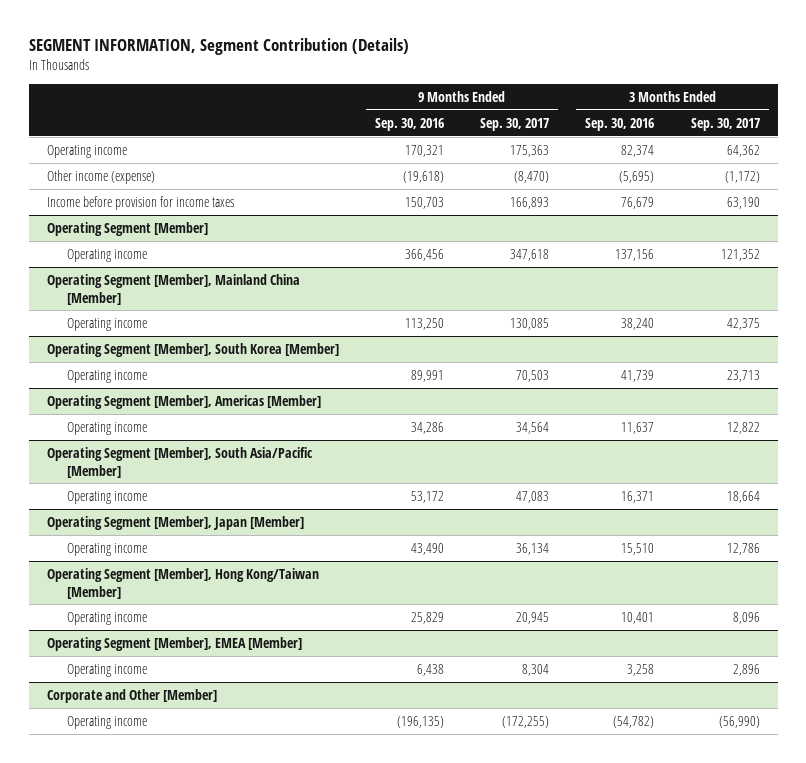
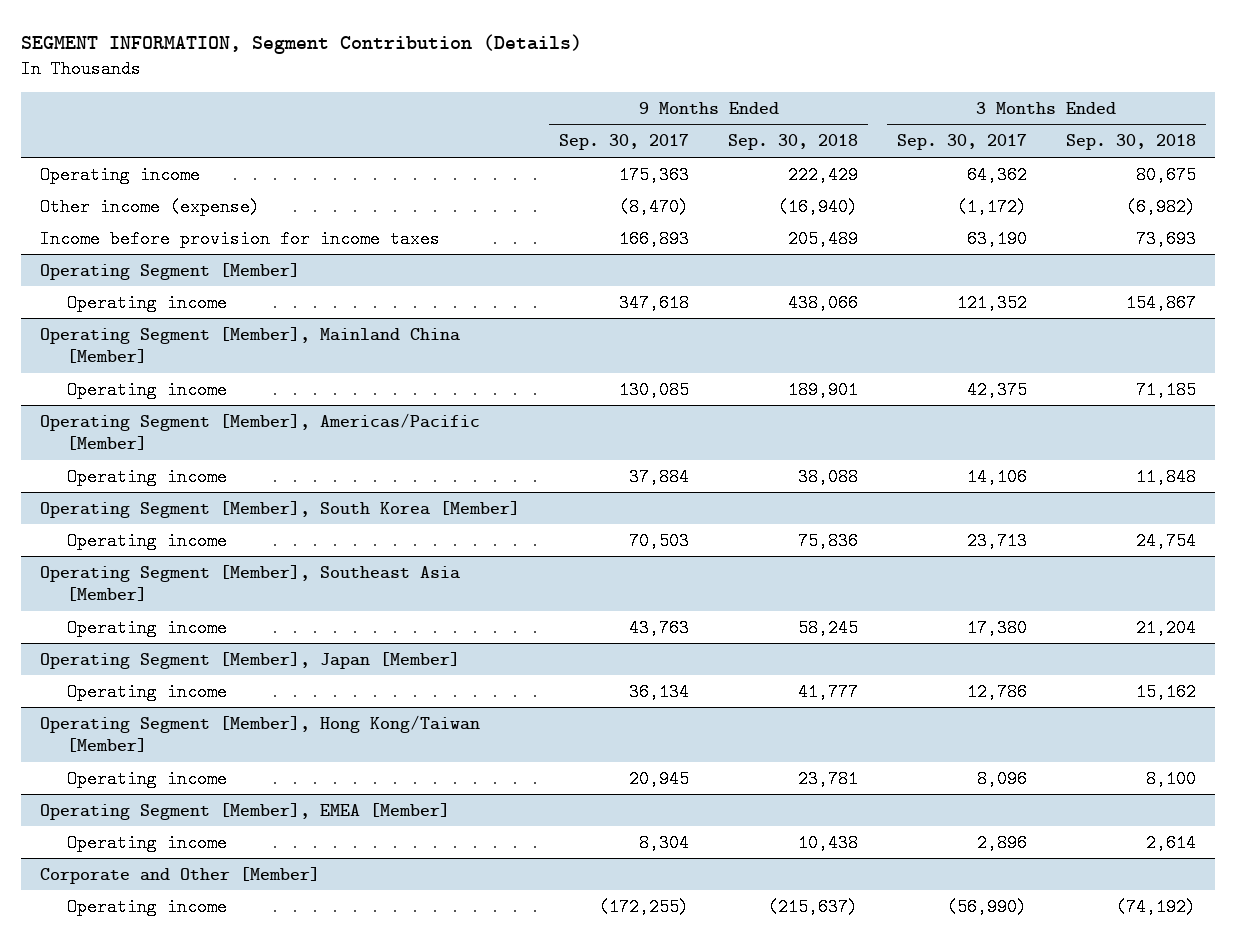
- | 9 Months Ended Sep. 30, 2016 | 9 Months Ended Sep. 30, 2017 | 3 Months Ended Sep. 30, 2016 | 3 Months Ended Sep. 30, 2017
+ | 9 Months Ended Sep. 30, 2017 | 9 Months Ended Sep. 30, 2018 | 3 Months Ended Sep. 30, 2017 | 3 Months Ended Sep. 30, 2018
+ Operating Segment [Member], Americas/Pacific [Member]
+ Operating income | 37,884 | 38,088 | 14,106 | 11,848
- Operating Segment [Member], Americas [Member]
- Operating income | 34,286 | 34,564 | 11,637 | 12,822
- Operating Segment [Member], South Asia/Pacific [Member]
- Operating income | 53,172 | 47,083 | 16,371 | 18,664
+ Operating Segment [Member], Southeast Asia [Member]
+ Operating income | 43,763 | 58,245 | 17,380 | 21,204

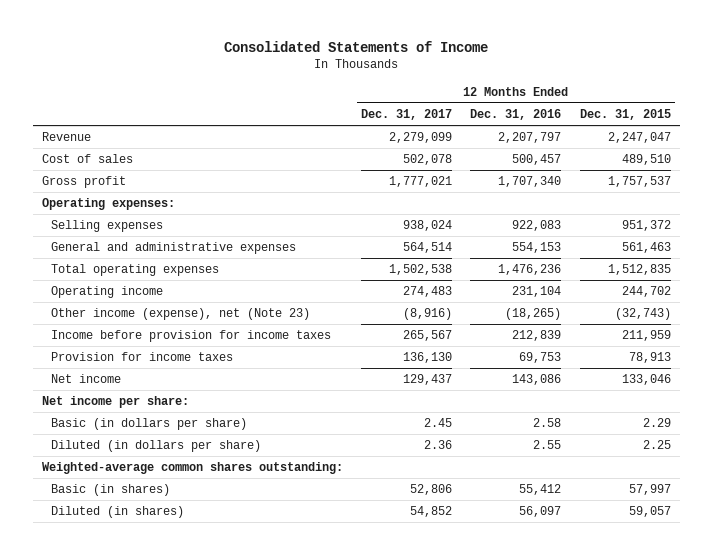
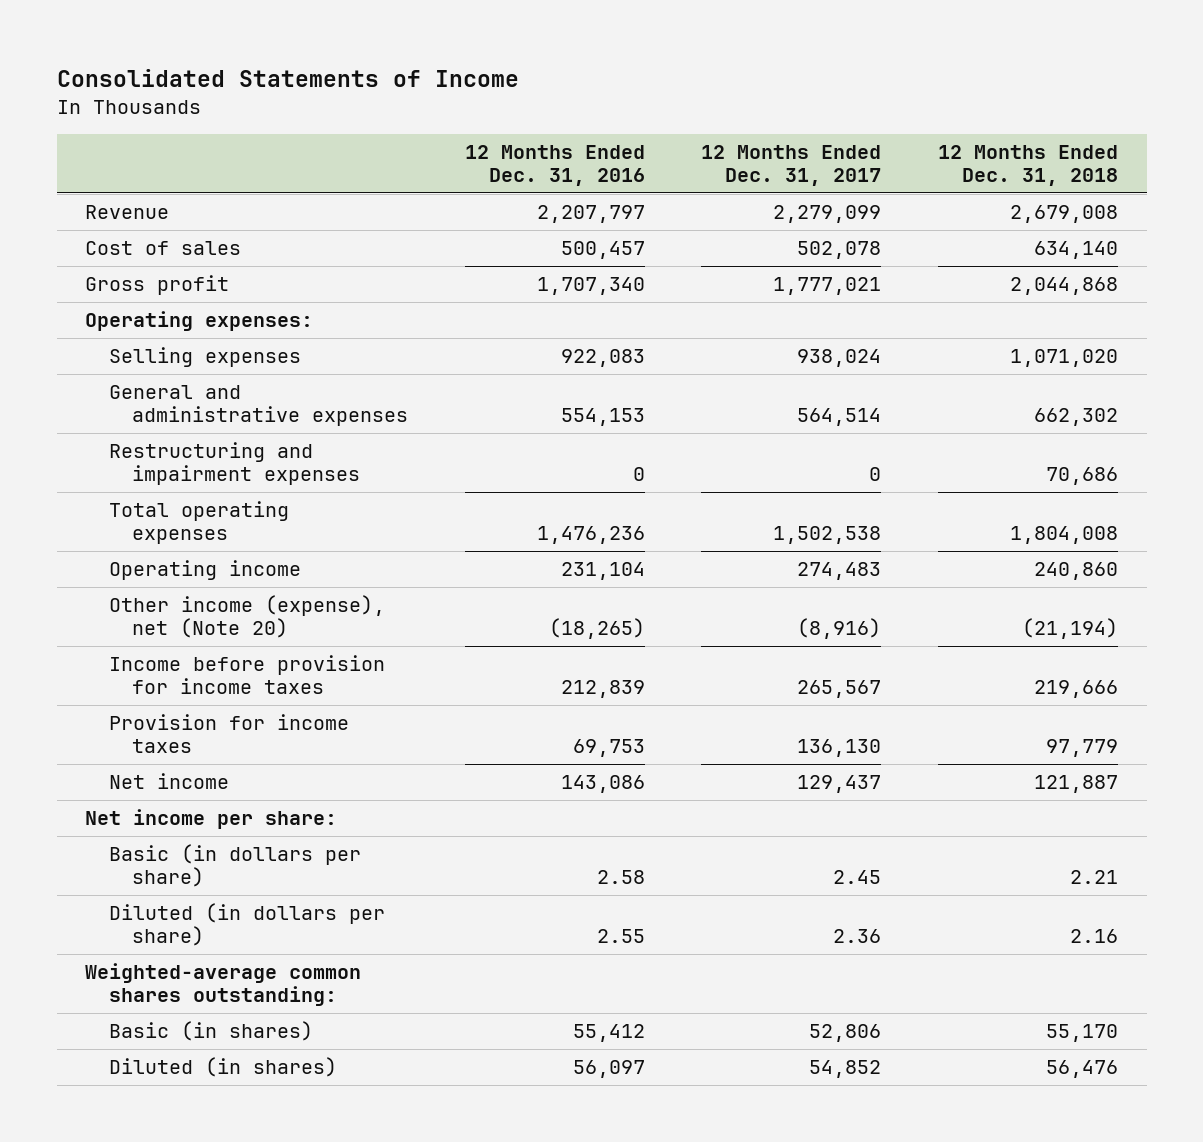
- | 12 Months Ended Dec. 31, 2017 | 12 Months Ended Dec. 31, 2016 | 12 Months Ended Dec. 31, 2015
+ | 12 Months Ended Dec. 31, 2016 | 12 Months Ended Dec. 31, 2017 | 12 Months Ended Dec. 31, 2018
+ Restructuring and impairment expenses | 0 | 0 | 70,686
- Other income (expense), net (Note 23) | (8,916) | (18,265) | (32,743)
+ Other income (expense), net (Note 20) | (18,265) | (8,916) | (21,194)

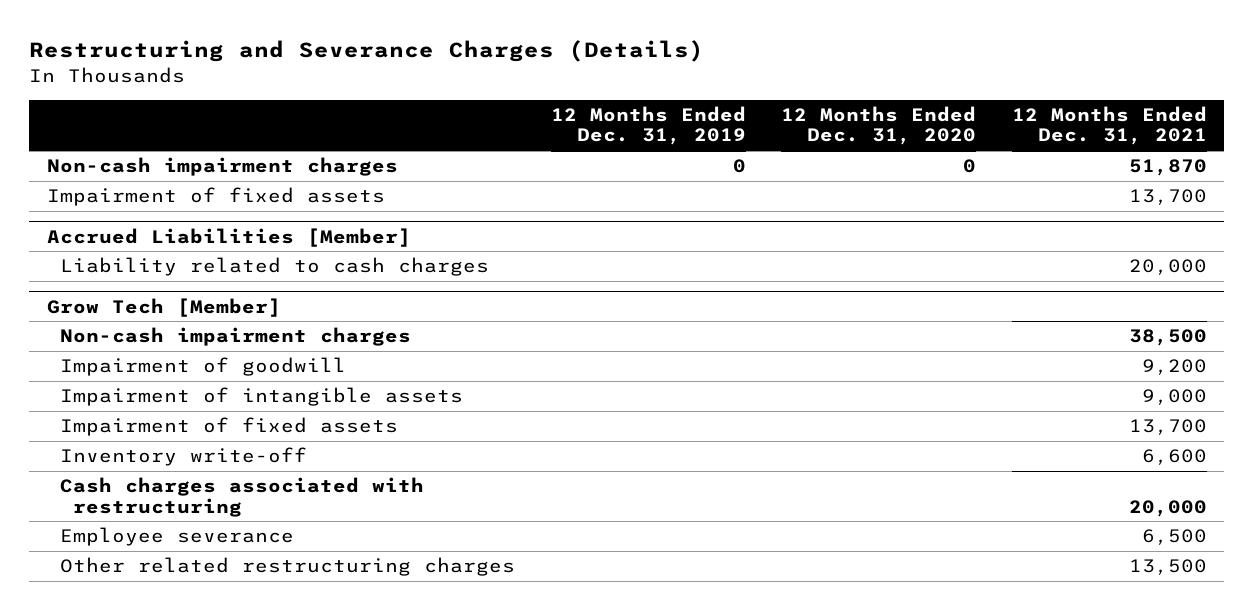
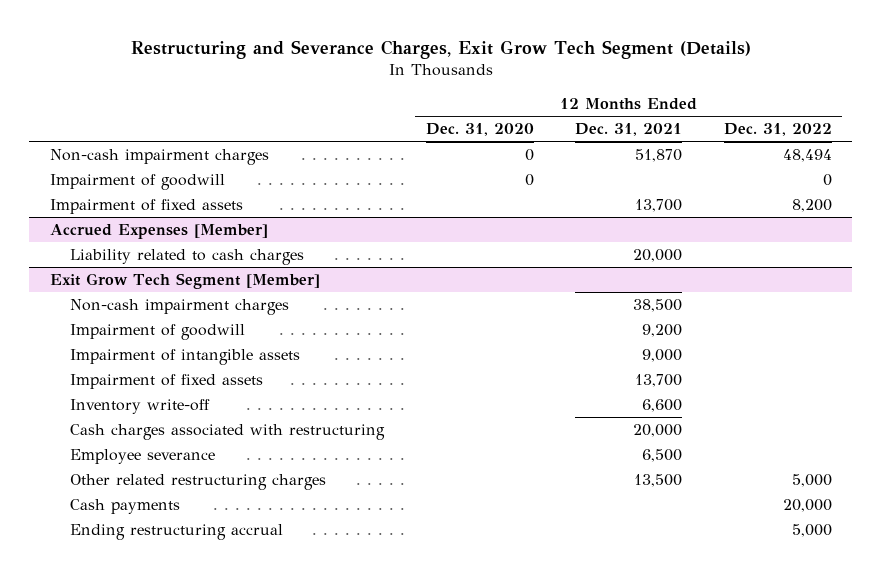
- Restructuring and Severance Charges (Details)
+ Restructuring and Severance Charges, Exit Grow Tech Segment (Details)
- | 12 Months Ended Dec. 31, 2019 | 12 Months Ended Dec. 31, 2020 | 12 Months Ended Dec. 31, 2021
+ | 12 Months Ended Dec. 31, 2020 | 12 Months Ended Dec. 31, 2021 | 12 Months Ended Dec. 31, 2022
+ Impairment of goodwill | 0 | | 0
- Accrued Liabilities [Member]
+ Accrued Expenses [Member]
- Grow Tech [Member]
+ Exit Grow Tech Segment [Member]
+ Cash payments | | | 20,000
+ Ending restructuring accrual | | | 5,000

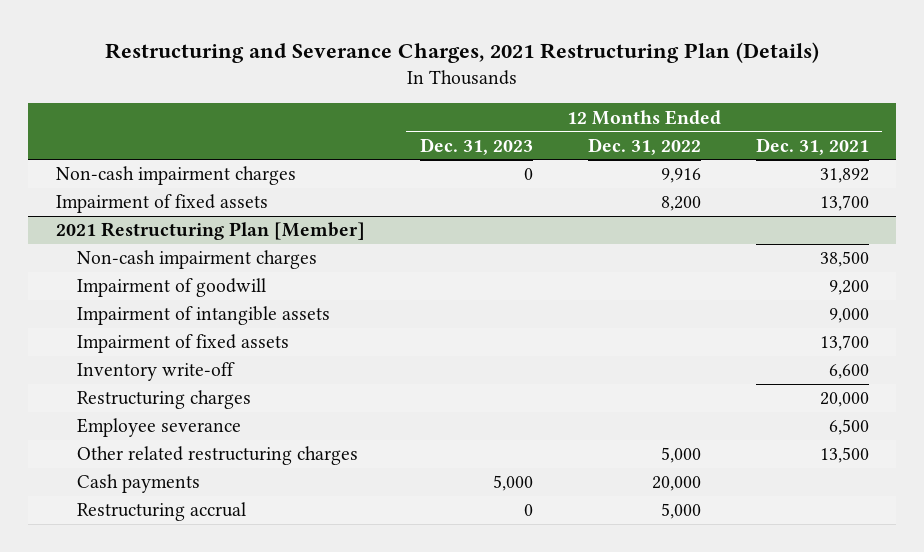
- Restructuring and Severance Charges, Exit Grow Tech Segment (Details)
+ Restructuring and Severance Charges, 2021 Restructuring Plan (Details)
- | 12 Months Ended Dec. 31, 2020 | 12 Months Ended Dec. 31, 2021 | 12 Months Ended Dec. 31, 2022
+ | 12 Months Ended Dec. 31, 2023 | 12 Months Ended Dec. 31, 2022 | 12 Months Ended Dec. 31, 2021
- Non-cash impairment charges | 0 | 51,870 | 48,494
- Impairment of goodwill | 0 | | 0
+ Non-cash impairment charges | 0 | 9,916 | 31,892
- Accrued Expenses [Member]
- Liability related to cash charges | | 20,000 |
- Exit Grow Tech Segment [Member]
+ 2021 Restructuring Plan [Member]
- Cash charges associated with restructuring | | 20,000 |
+ Restructuring charges | | | 20,000
- Ending restructuring accrual | | | 5,000
+ Restructuring accrual | 0 | 5,000 |

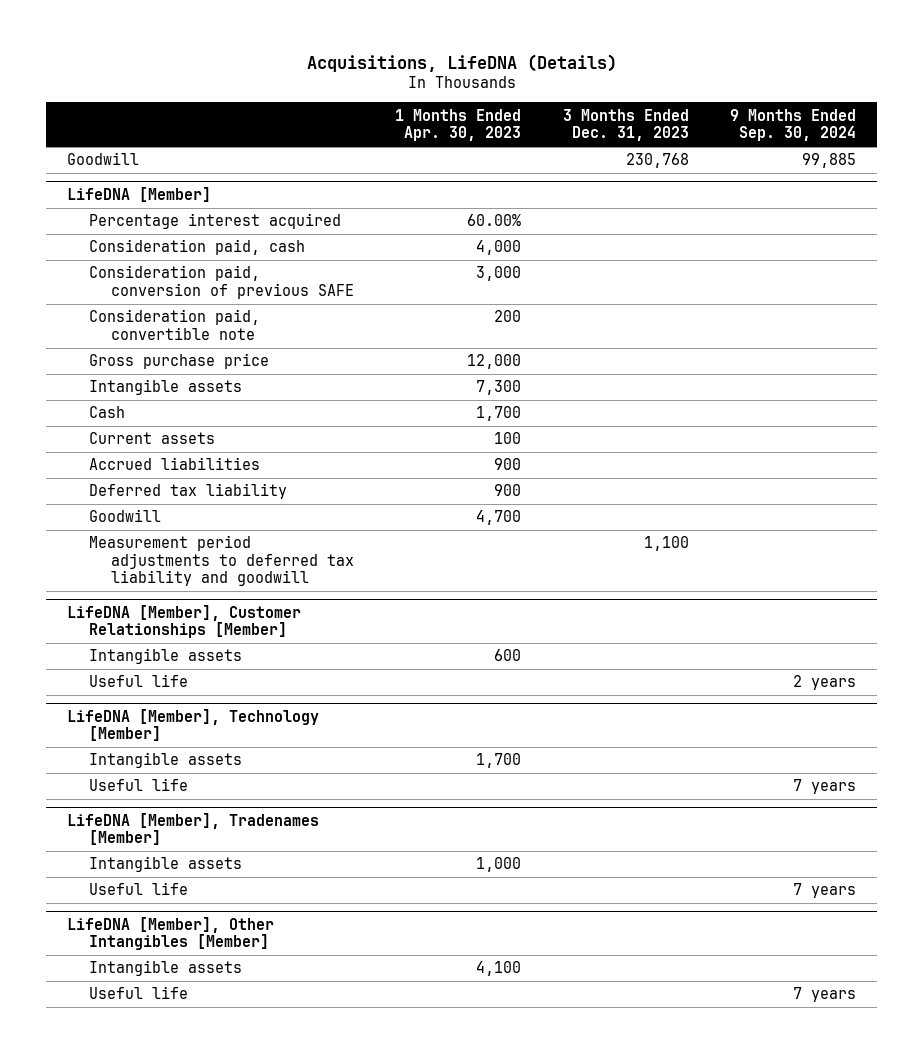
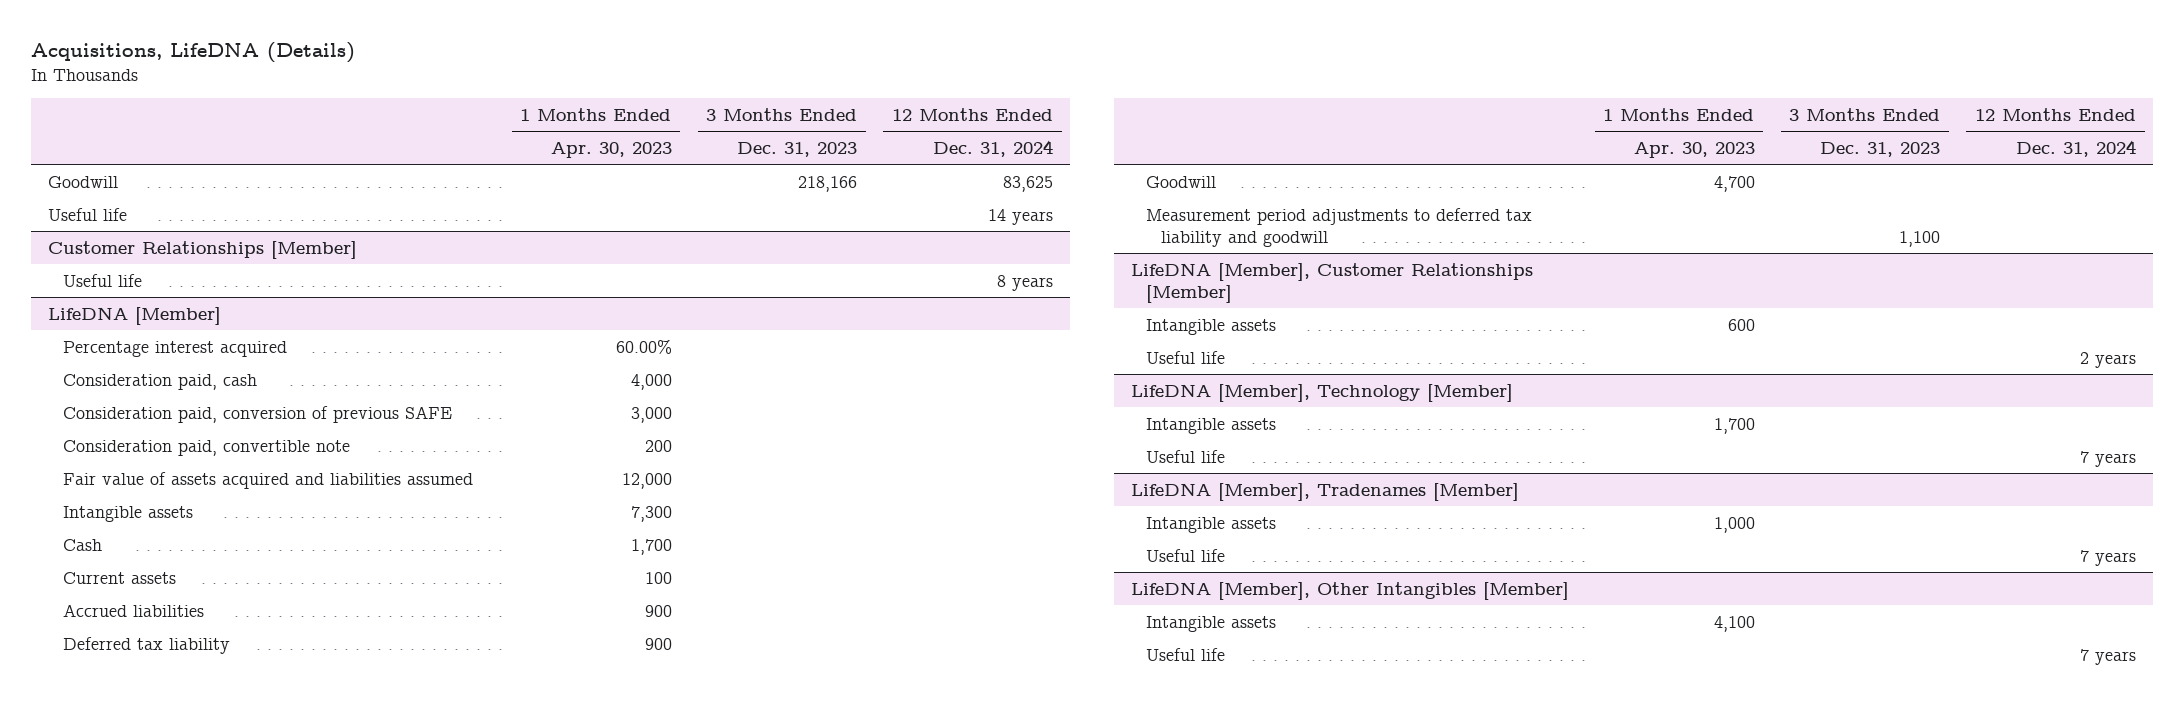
- | 1 Months Ended Apr. 30, 2023 | 3 Months Ended Dec. 31, 2023 | 9 Months Ended Sep. 30, 2024
+ | 1 Months Ended Apr. 30, 2023 | 3 Months Ended Dec. 31, 2023 | 12 Months Ended Dec. 31, 2024
- Goodwill | | 230,768 | 99,885
+ Goodwill | | 218,166 | 83,625
+ Useful life | | | 14 years
+ Customer Relationships [Member]
+ Useful life | | | 8 years
@ LifeDNA [Member]
- Gross purchase price | 12,000 | |
+ Fair value of assets acquired and liabilities assumed | 12,000 | |

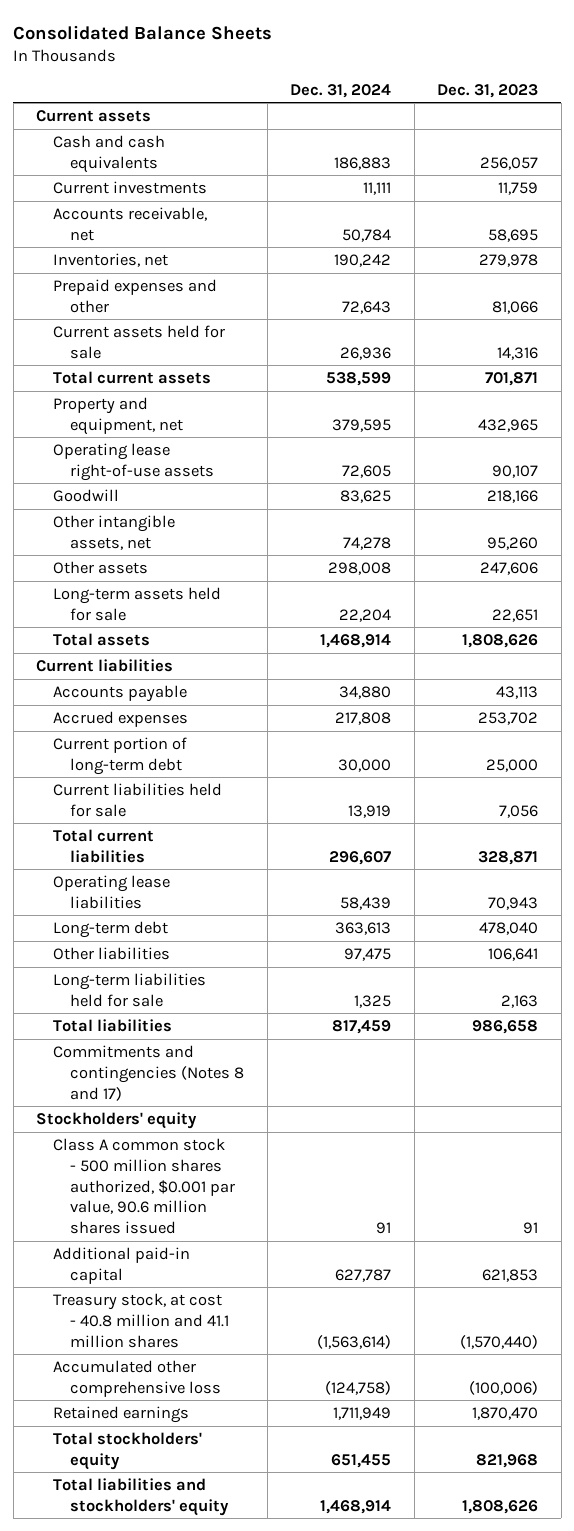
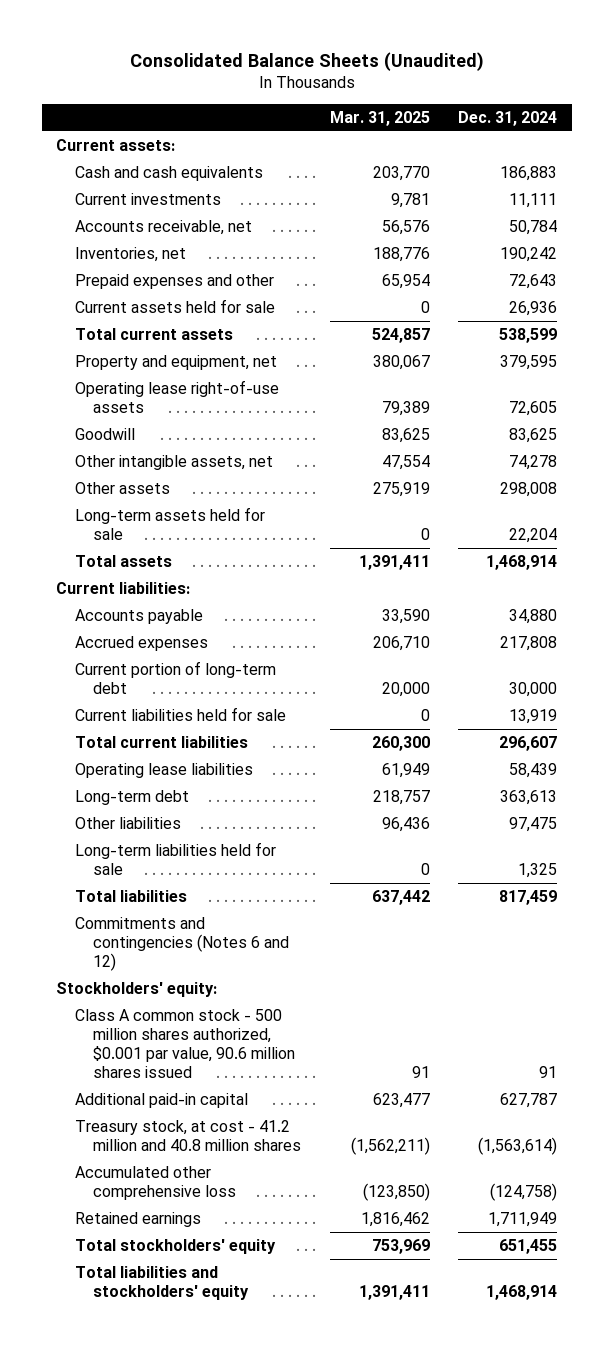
- Consolidated Balance Sheets
+ Consolidated Balance Sheets (Unaudited)
- | Dec. 31, 2024 | Dec. 31, 2023
+ | Mar. 31, 2025 | Dec. 31, 2024
- Current assets
+ Current assets:
- Current liabilities
+ Current liabilities:
- Commitments and contingencies (Notes 8 and 17)
- Stockholders' equity
+ Commitments and contingencies (Notes 6 and 12)
+ Stockholders' equity:
- Treasury stock, at cost - 40.8 million and 41.1 million shares | (1,563,614) | (1,570,440)
+ Treasury stock, at cost - 41.2 million and 40.8 million shares | (1,562,211) | (1,563,614)

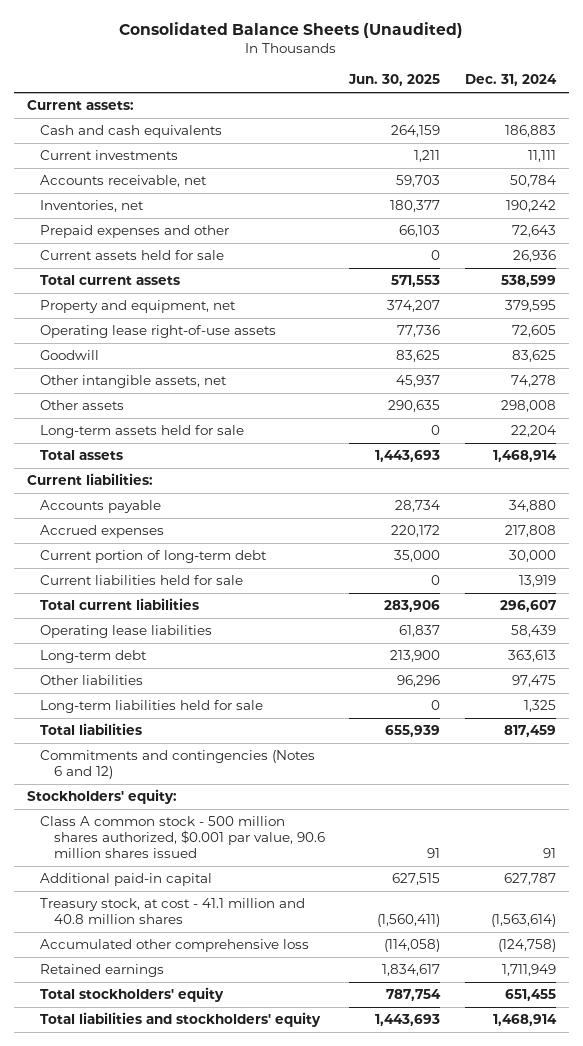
- | Mar. 31, 2025 | Dec. 31, 2024
+ | Jun. 30, 2025 | Dec. 31, 2024
- Treasury stock, at cost - 41.2 million and 40.8 million shares | (1,562,211) | (1,563,614)
+ Treasury stock, at cost - 41.1 million and 40.8 million shares | (1,560,411) | (1,563,614)

